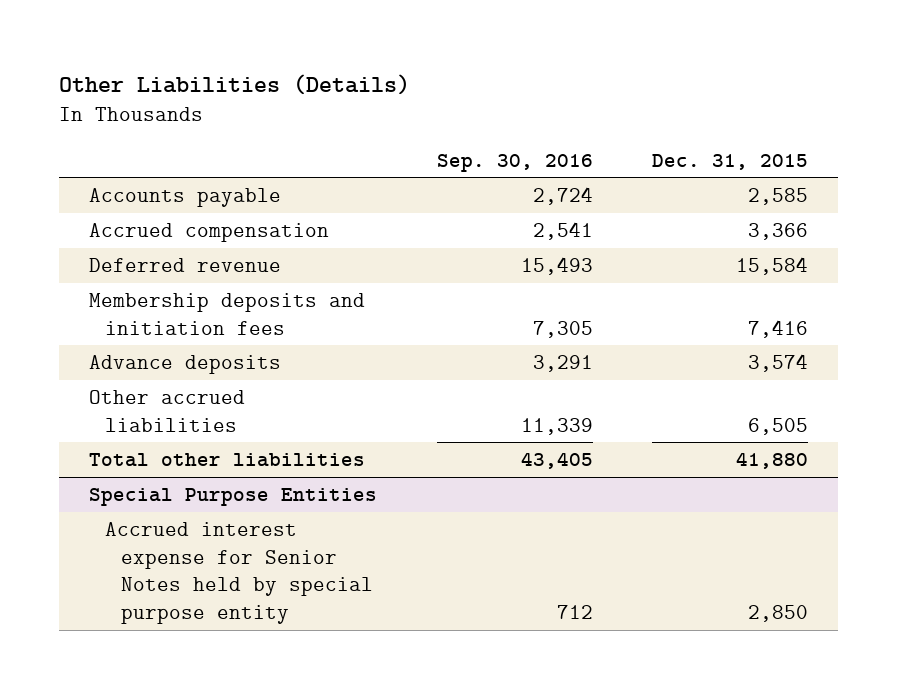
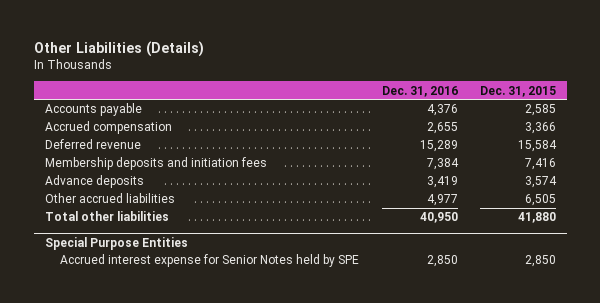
- | Sep. 30, 2016 | Dec. 31, 2015
+ | Dec. 31, 2016 | Dec. 31, 2015
@ Special Purpose Entities
- Accrued interest expense for Senior Notes held by special purpose entity | 712 | 2,850
+ Accrued interest expense for Senior Notes held by SPE | 2,850 | 2,850

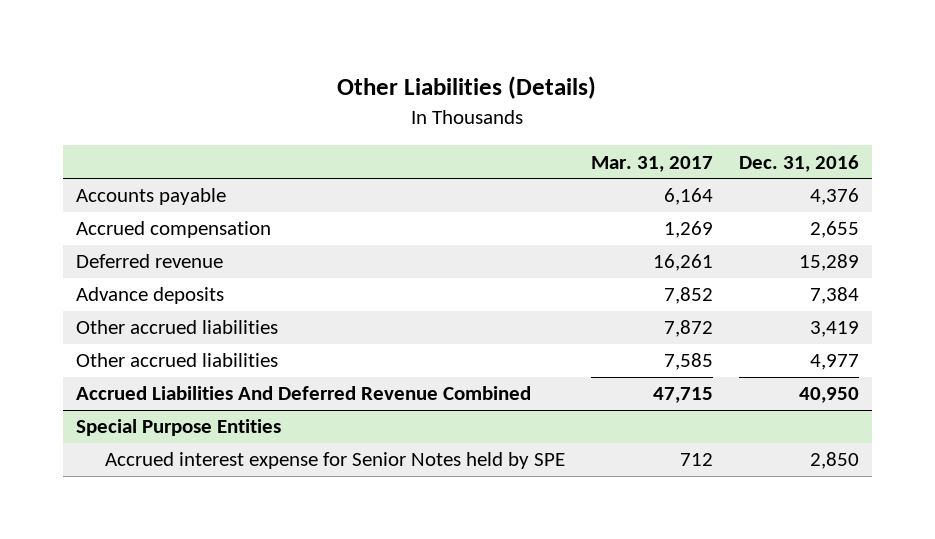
- | Dec. 31, 2016 | Dec. 31, 2015
+ | Mar. 31, 2017 | Dec. 31, 2016
- Membership deposits and initiation fees | 7,384 | 7,416
- Advance deposits | 3,419 | 3,574
+ Advance deposits | 7,852 | 7,384
+ Other accrued liabilities | 7,872 | 3,419
- Total other liabilities | 40,950 | 41,880
+ Accrued Liabilities And Deferred Revenue Combined | 47,715 | 40,950

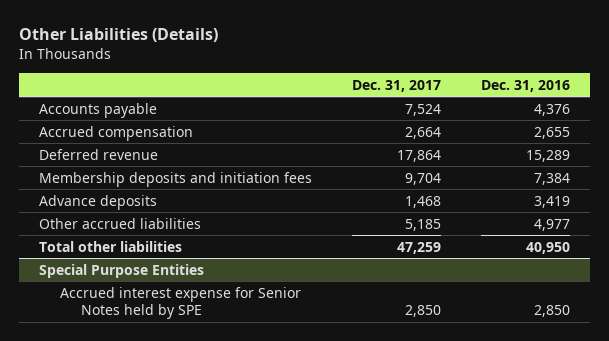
- | Mar. 31, 2017 | Dec. 31, 2016
+ | Dec. 31, 2017 | Dec. 31, 2016
- Advance deposits | 7,852 | 7,384
- Other accrued liabilities | 7,872 | 3,419
+ Membership deposits and initiation fees | 9,704 | 7,384
+ Advance deposits | 1,468 | 3,419
- Accrued Liabilities And Deferred Revenue Combined | 47,715 | 40,950
+ Total other liabilities | 47,259 | 40,950

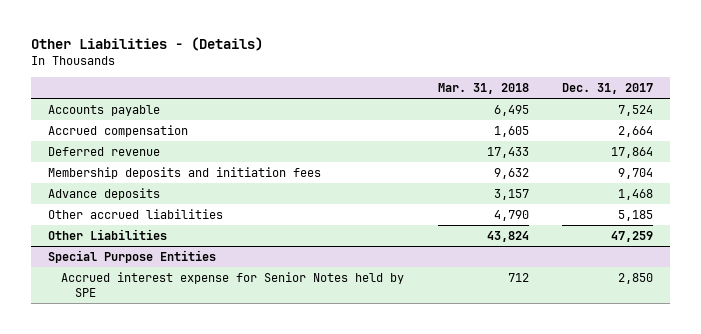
- Other Liabilities (Details)
+ Other Liabilities - (Details)
- | Dec. 31, 2017 | Dec. 31, 2016
+ | Mar. 31, 2018 | Dec. 31, 2017
- Total other liabilities | 47,259 | 40,950
+ Other Liabilities | 43,824 | 47,259

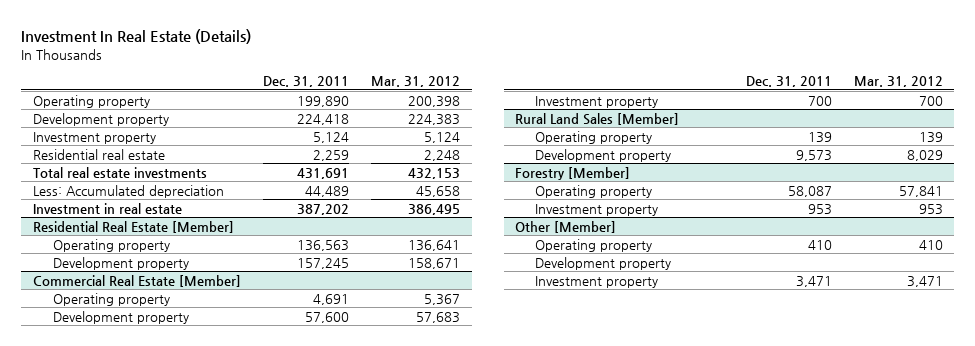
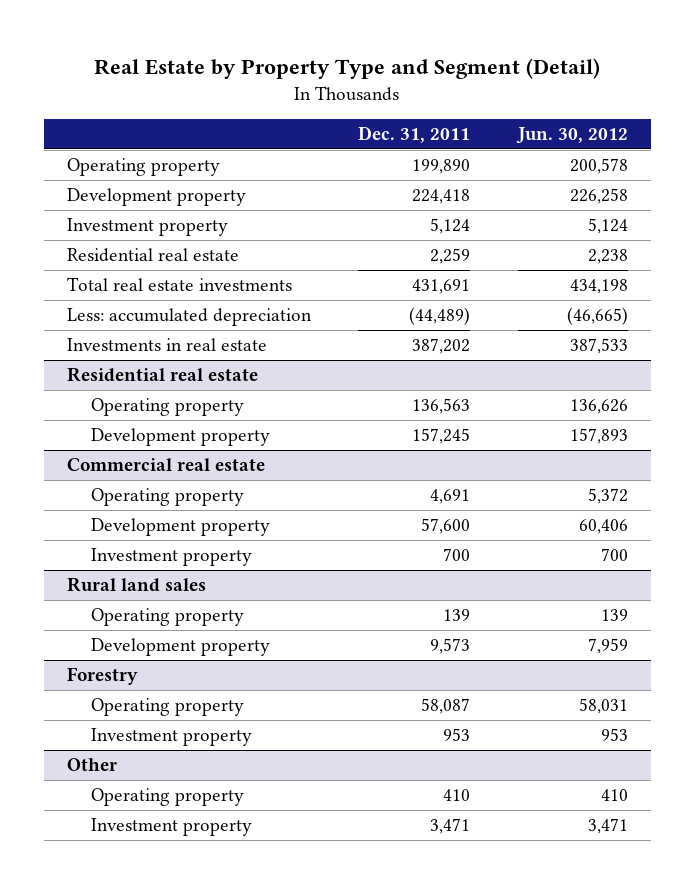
- Investment In Real Estate (Details)
+ Real Estate by Property Type and Segment (Detail)
- | Dec. 31, 2011 | Mar. 31, 2012
+ | Dec. 31, 2011 | Jun. 30, 2012
- Less: Accumulated depreciation | 44,489 | 45,658
- Investment in real estate | 387,202 | 386,495
- Residential Real Estate [Member]
+ Less: accumulated depreciation | (44,489) | (46,665)
+ Investments in real estate | 387,202 | 387,533
+ Residential real estate
- Commercial Real Estate [Member]
+ Commercial real estate
- Rural Land Sales [Member]
+ Rural land sales
- Forestry [Member]
+ Forestry
- Other [Member]
+ Other
- Development property

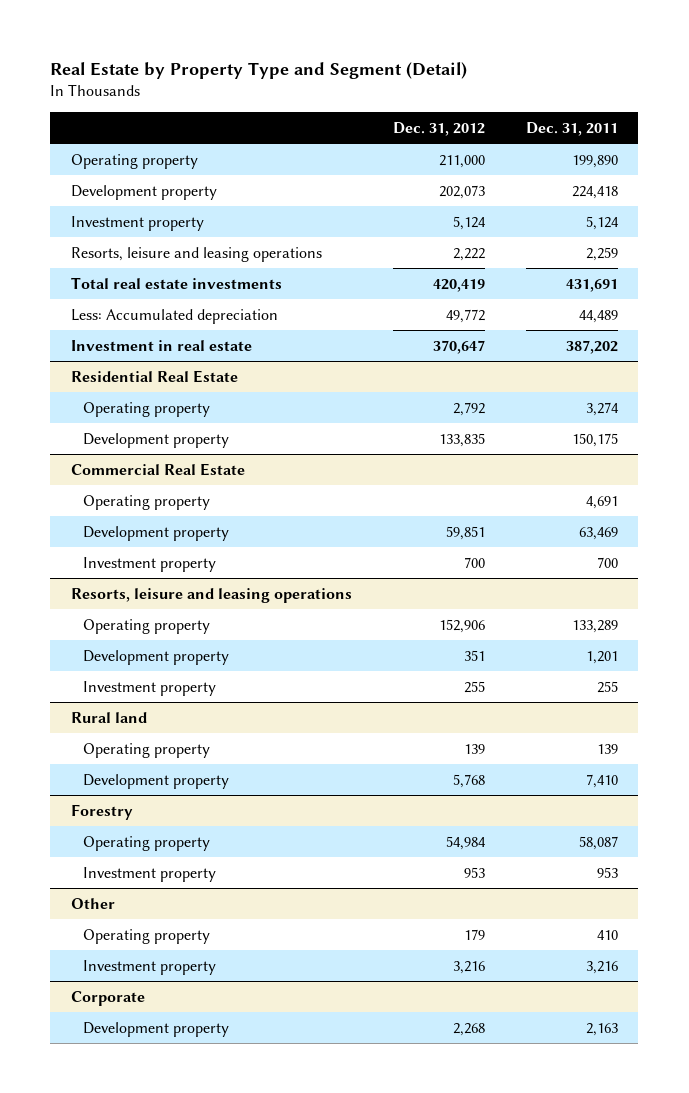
- | Dec. 31, 2011 | Jun. 30, 2012
+ | Dec. 31, 2012 | Dec. 31, 2011
- Residential real estate | 2,259 | 2,238
+ Resorts, leisure and leasing operations | 2,222 | 2,259
- Less: accumulated depreciation | (44,489) | (46,665)
- Investments in real estate | 387,202 | 387,533
- Residential real estate
- Operating property | 136,563 | 136,626
- Development property | 157,245 | 157,893
- Commercial real estate
+ Less: Accumulated depreciation | 49,772 | 44,489
+ Investment in real estate | 370,647 | 387,202
+ Residential Real Estate
+ Operating property | 2,792 | 3,274
+ Development property | 133,835 | 150,175
+ Commercial Real Estate
- Development property | 57,600 | 60,406
+ Development property | 59,851 | 63,469
- Rural land sales
+ Resorts, leisure and leasing operations
+ Operating property | 152,906 | 133,289
+ Development property | 351 | 1,201
+ Investment property | 255 | 255
+ Rural land
- Development property | 9,573 | 7,959
+ Development property | 5,768 | 7,410
@ Other
- Investment property | 3,471 | 3,471
+ Investment property | 3,216 | 3,216
+ Corporate
+ Development property | 2,268 | 2,163

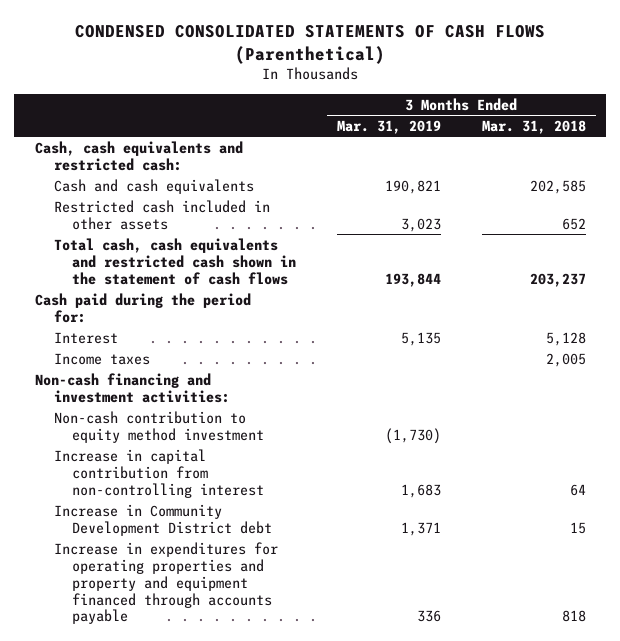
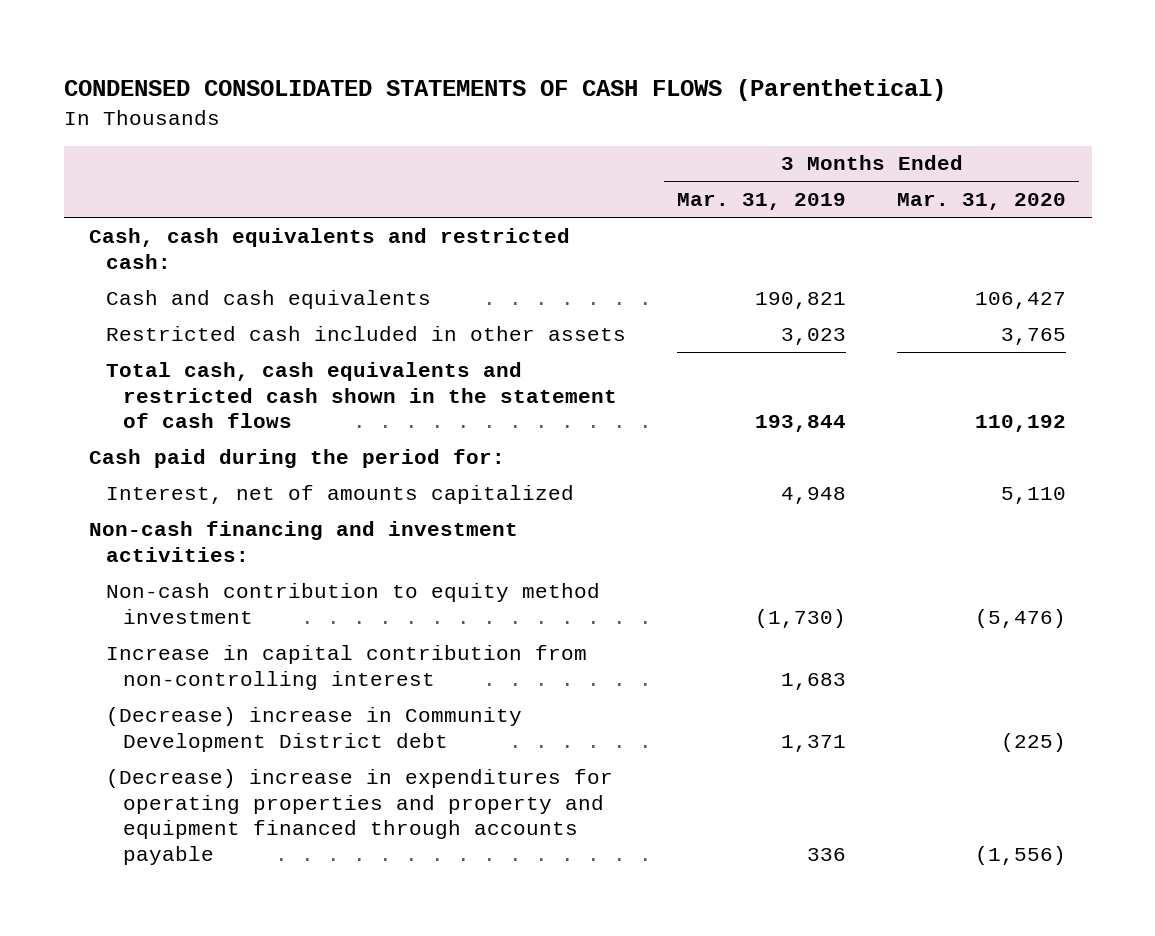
- | 3 Months Ended Mar. 31, 2019 | 3 Months Ended Mar. 31, 2018
+ | 3 Months Ended Mar. 31, 2019 | 3 Months Ended Mar. 31, 2020
- Interest | 5,135 | 5,128
- Income taxes | | 2,005
+ Interest, net of amounts capitalized | 4,948 | 5,110
- Increase in Community Development District debt | 1,371 | 15
- Increase in expenditures for operating properties and property and equipment financed through accounts payable | 336 | 818
+ (Decrease) increase in Community Development District debt | 1,371 | (225)
+ (Decrease) increase in expenditures for operating properties and property and equipment financed through accounts payable | 336 | (1,556)

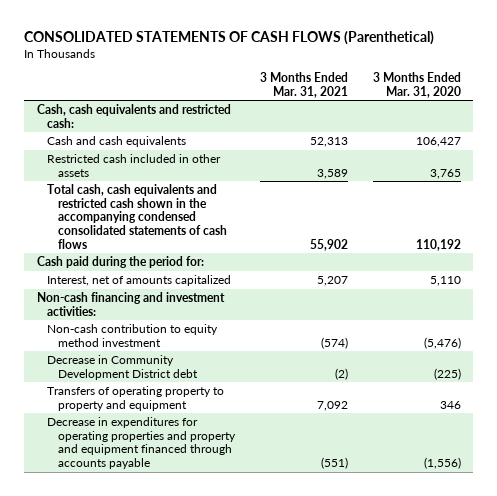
- CONDENSED CONSOLIDATED STATEMENTS OF CASH FLOWS (Parenthetical)
+ CONSOLIDATED STATEMENTS OF CASH FLOWS (Parenthetical)
- | 3 Months Ended Mar. 31, 2019 | 3 Months Ended Mar. 31, 2020
+ | 3 Months Ended Mar. 31, 2021 | 3 Months Ended Mar. 31, 2020
- Total cash, cash equivalents and restricted cash shown in the statement of cash flows | 193,844 | 110,192
+ Total cash, cash equivalents and restricted cash shown in the accompanying condensed consolidated statements of cash flows | 55,902 | 110,192
- Increase in capital contribution from non-controlling interest | 1,683 |
- (Decrease) increase in Community Development District debt | 1,371 | (225)
- (Decrease) increase in expenditures for operating properties and property and equipment financed through accounts payable | 336 | (1,556)
+ Decrease in Community Development District debt | (2) | (225)
+ Transfers of operating property to property and equipment | 7,092 | 346
+ Decrease in expenditures for operating properties and property and equipment financed through accounts payable | (551) | (1,556)

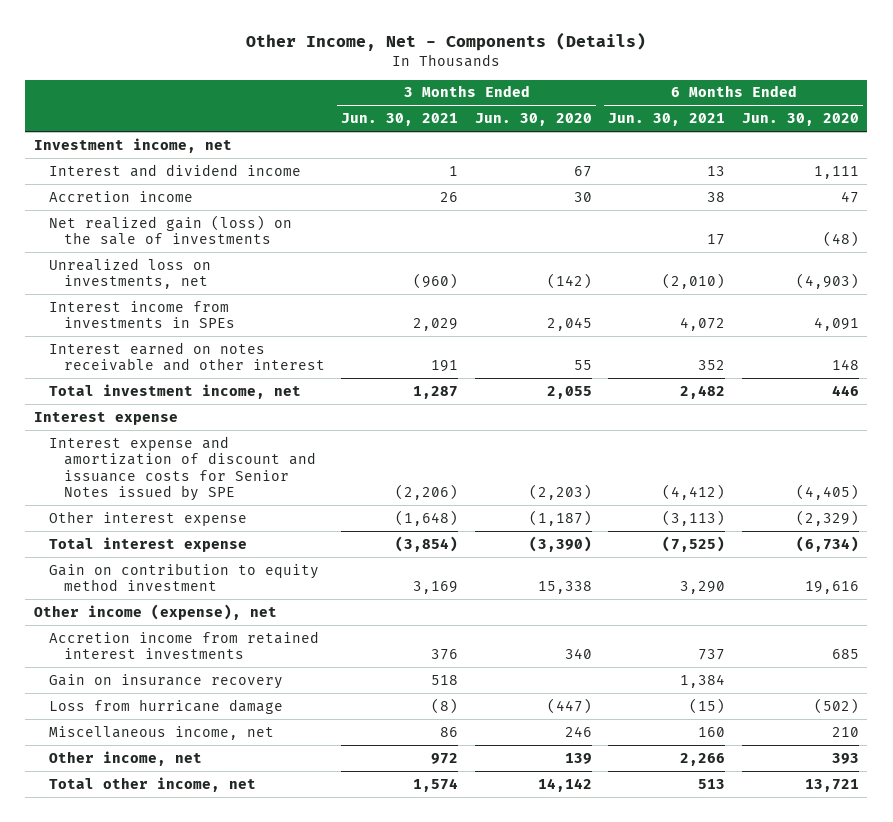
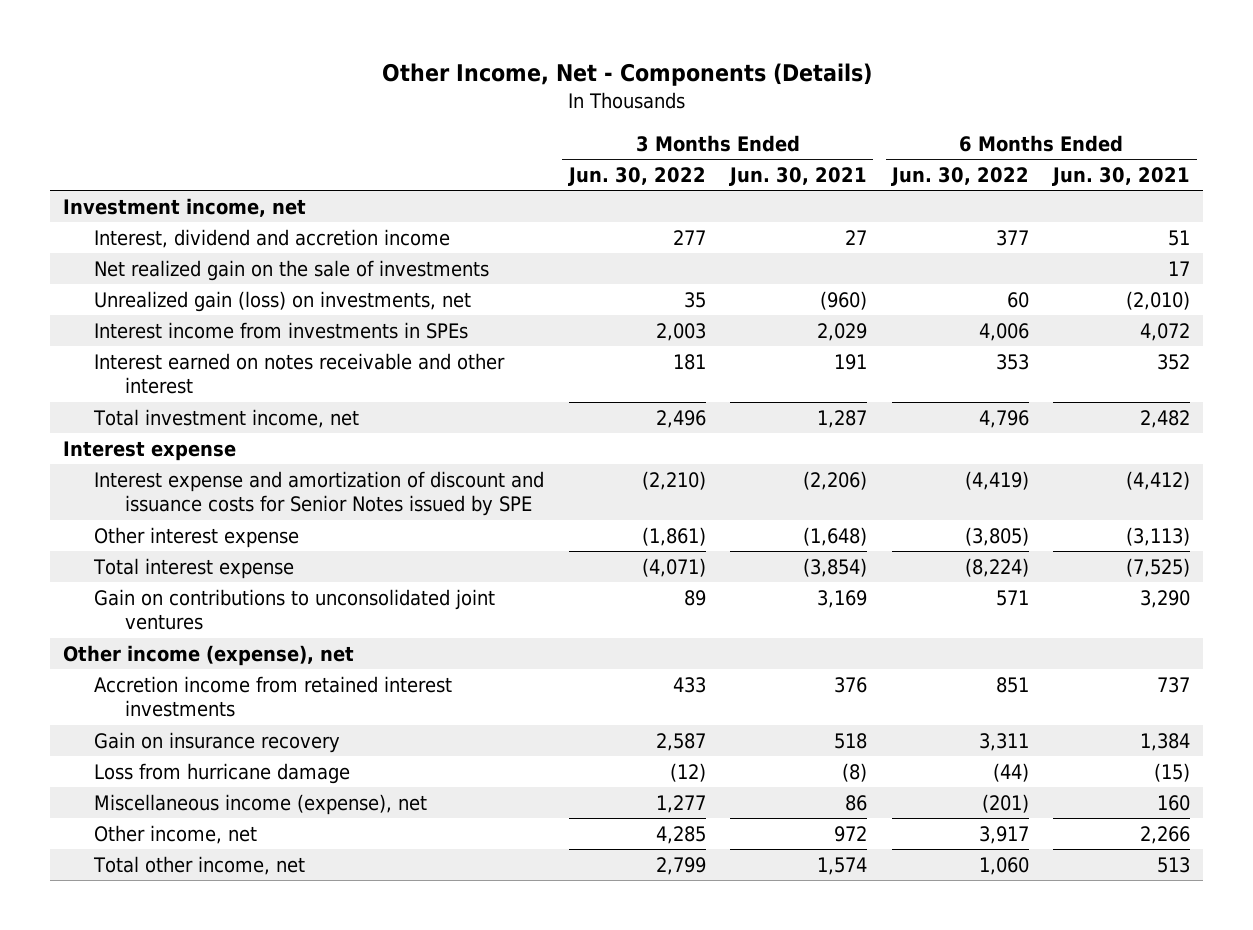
- | 3 Months Ended Jun. 30, 2021 | 3 Months Ended Jun. 30, 2020 | 6 Months Ended Jun. 30, 2021 | 6 Months Ended Jun. 30, 2020
+ | 3 Months Ended Jun. 30, 2022 | 3 Months Ended Jun. 30, 2021 | 6 Months Ended Jun. 30, 2022 | 6 Months Ended Jun. 30, 2021
- Interest and dividend income | 1 | 67 | 13 | 1,111
- Accretion income | 26 | 30 | 38 | 47
- Net realized gain (loss) on the sale of investments | | | 17 | (48)
- Unrealized loss on investments, net | (960) | (142) | (2,010) | (4,903)
+ Interest, dividend and accretion income | 277 | 27 | 377 | 51
+ Net realized gain on the sale of investments | | | | 17
+ Unrealized gain (loss) on investments, net | 35 | (960) | 60 | (2,010)
- Gain on contribution to equity method investment | 3,169 | 15,338 | 3,290 | 19,616
+ Gain on contributions to unconsolidated joint ventures | 89 | 3,169 | 571 | 3,290
- Miscellaneous income, net | 86 | 246 | 160 | 210
+ Miscellaneous income (expense), net | 1,277 | 86 | (201) | 160

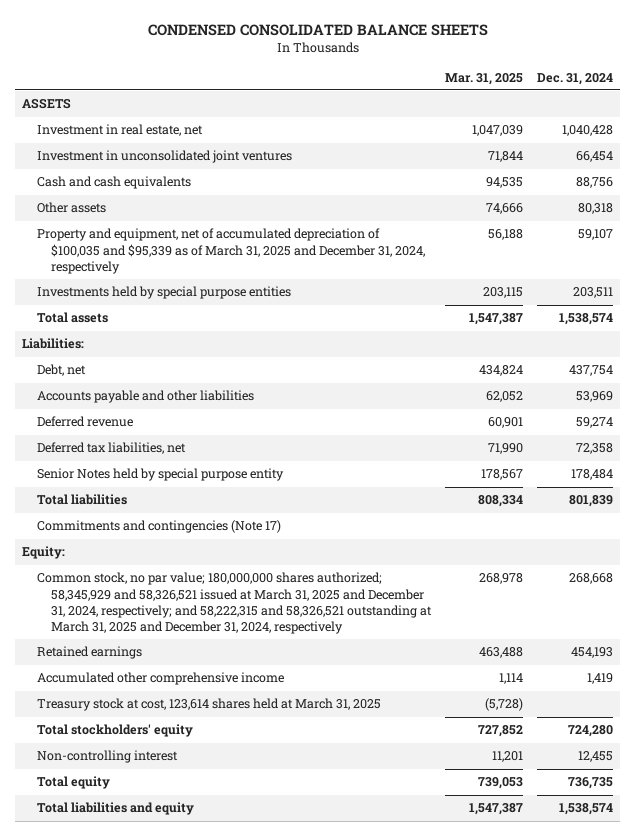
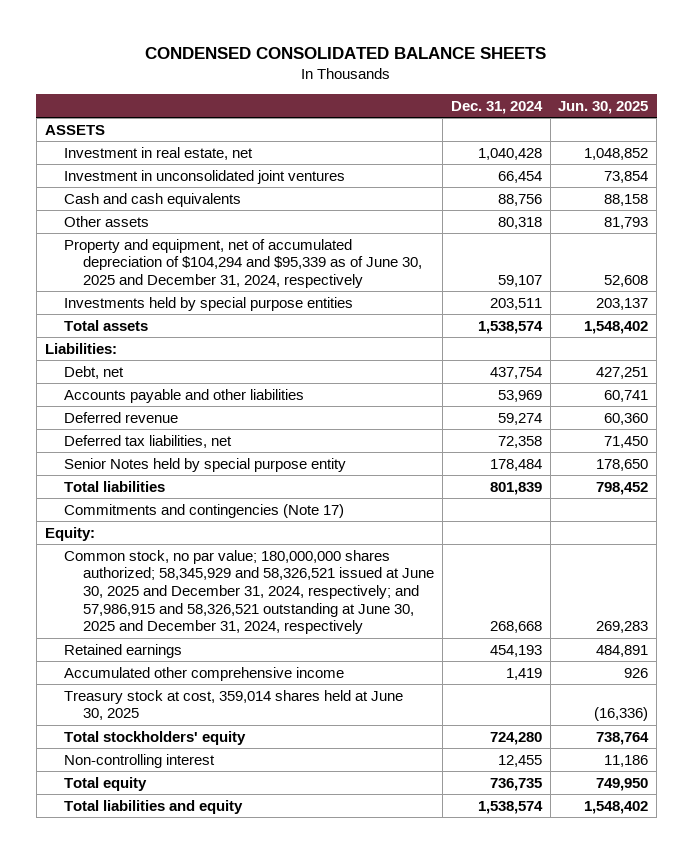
- | Mar. 31, 2025 | Dec. 31, 2024
+ | Dec. 31, 2024 | Jun. 30, 2025
- Property and equipment, net of accumulated depreciation of $100,035 and $95,339 as of March 31, 2025 and December 31, 2024, respectively | 56,188 | 59,107
+ Property and equipment, net of accumulated depreciation of $104,294 and $95,339 as of June 30, 2025 and December 31, 2024, respectively | 59,107 | 52,608
- Common stock, no par value; 180,000,000 shares authorized; 58,345,929 and 58,326,521 issued at March 31, 2025 and December 31, 2024, respectively; and 58,222,315 and 58,326,521 outstanding at March 31, 2025 and December 31, 2024, respectively | 268,978 | 268,668
+ Common stock, no par value; 180,000,000 shares authorized; 58,345,929 and 58,326,521 issued at June 30, 2025 and December 31, 2024, respectively; and 57,986,915 and 58,326,521 outstanding at June 30, 2025 and December 31, 2024, respectively | 268,668 | 269,283
- Treasury stock at cost, 123,614 shares held at March 31, 2025 | (5,728) |
+ Treasury stock at cost, 359,014 shares held at June 30, 2025 | | (16,336)

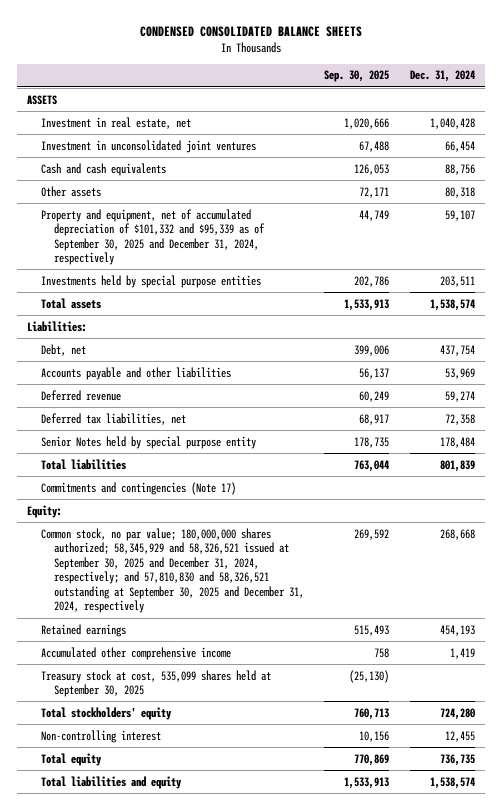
- | Dec. 31, 2024 | Jun. 30, 2025
+ | Sep. 30, 2025 | Dec. 31, 2024
- Property and equipment, net of accumulated depreciation of $104,294 and $95,339 as of June 30, 2025 and December 31, 2024, respectively | 59,107 | 52,608
+ Property and equipment, net of accumulated depreciation of $101,332 and $95,339 as of September 30, 2025 and December 31, 2024, respectively | 44,749 | 59,107
- Common stock, no par value; 180,000,000 shares authorized; 58,345,929 and 58,326,521 issued at June 30, 2025 and December 31, 2024, respectively; and 57,986,915 and 58,326,521 outstanding at June 30, 2025 and December 31, 2024, respectively | 268,668 | 269,283
+ Common stock, no par value; 180,000,000 shares authorized; 58,345,929 and 58,326,521 issued at September 30, 2025 and December 31, 2024, respectively; and 57,810,830 and 58,326,521 outstanding at September 30, 2025 and December 31, 2024, respectively | 269,592 | 268,668
- Treasury stock at cost, 359,014 shares held at June 30, 2025 | | (16,336)
+ Treasury stock at cost, 535,099 shares held at September 30, 2025 | (25,130) |

